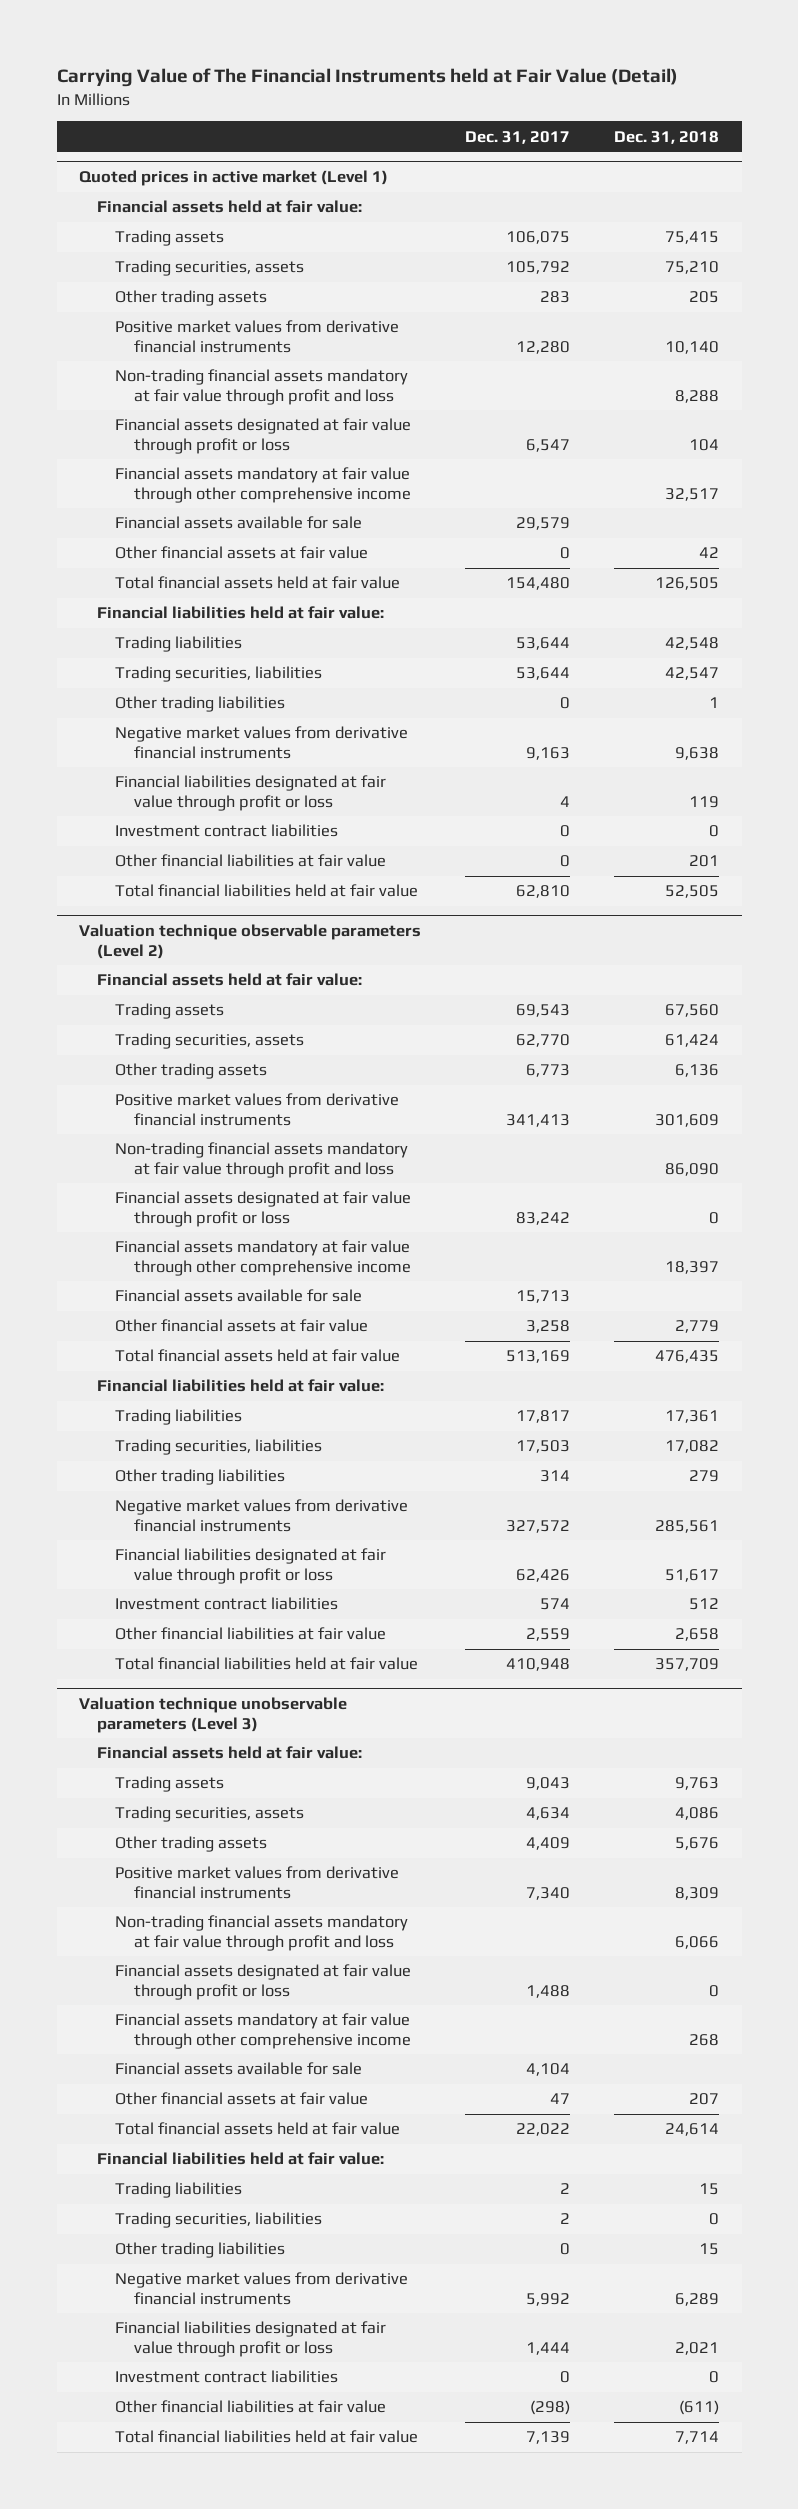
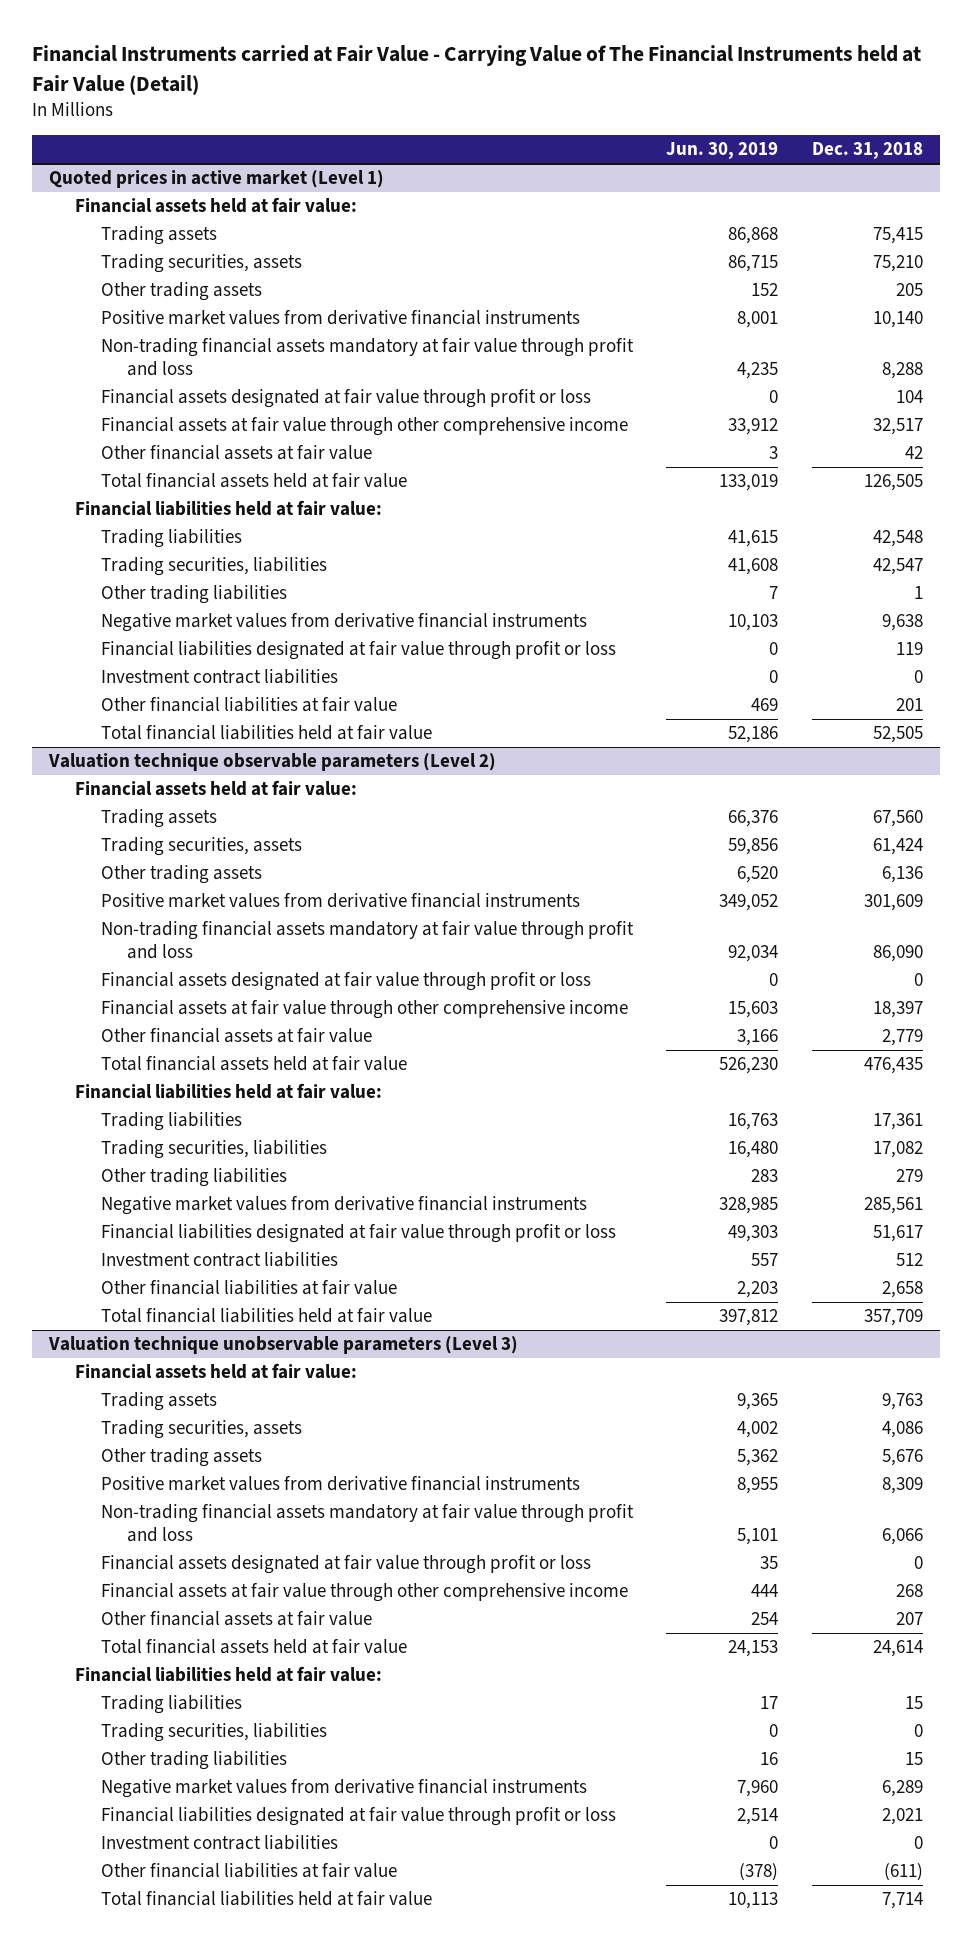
- Carrying Value of The Financial Instruments held at Fair Value (Detail)
+ Financial Instruments carried at Fair Value - Carrying Value of The Financial Instruments held at Fair Value (Detail)
- | Dec. 31, 2017 | Dec. 31, 2018
+ | Jun. 30, 2019 | Dec. 31, 2018
@ Quoted prices in active market (Level 1)
- Financial assets mandatory at fair value through other comprehensive income | | 32,517
- Financial assets available for sale | 29,579 |
+ Financial assets at fair value through other comprehensive income | 33,912 | 32,517
@ Valuation technique observable parameters (Level 2)
- Financial assets mandatory at fair value through other comprehensive income | | 18,397
- Financial assets available for sale | 15,713 |
+ Financial assets at fair value through other comprehensive income | 15,603 | 18,397
@ Valuation technique unobservable parameters (Level 3)
- Financial assets mandatory at fair value through other comprehensive income | | 268
- Financial assets available for sale | 4,104 |
+ Financial assets at fair value through other comprehensive income | 444 | 268

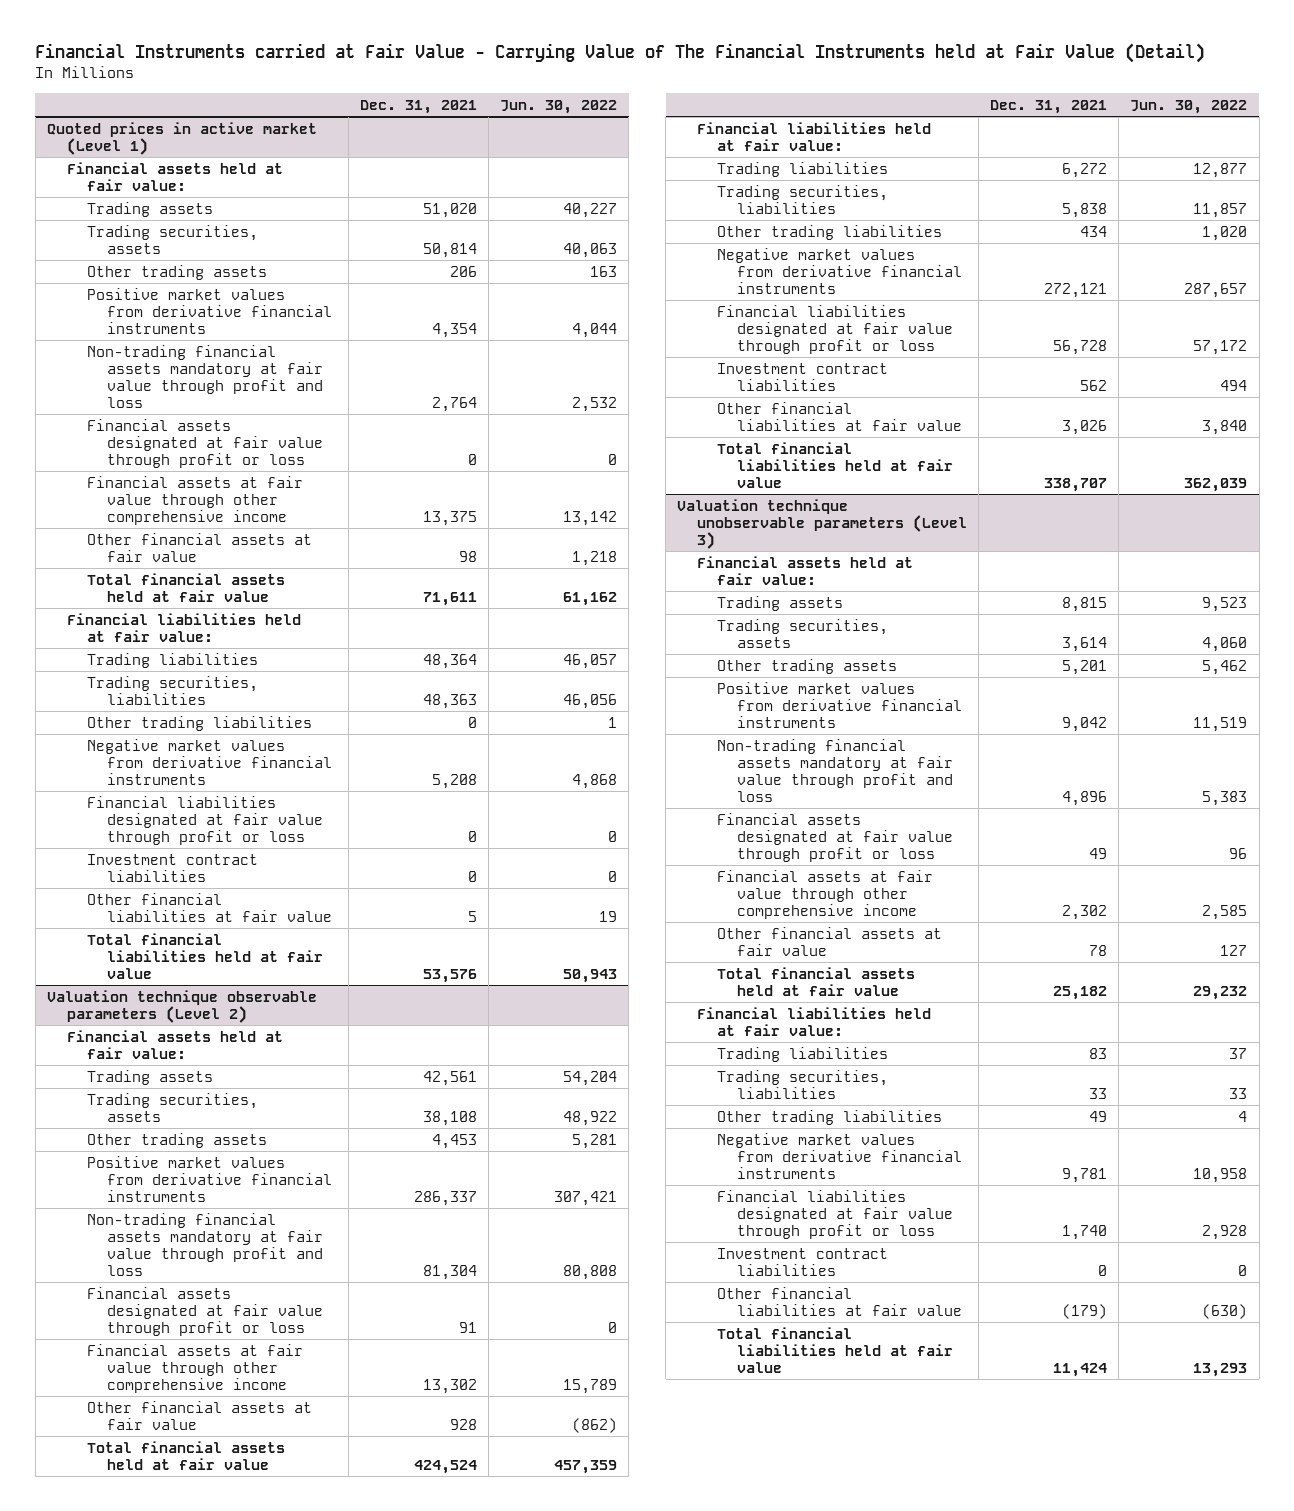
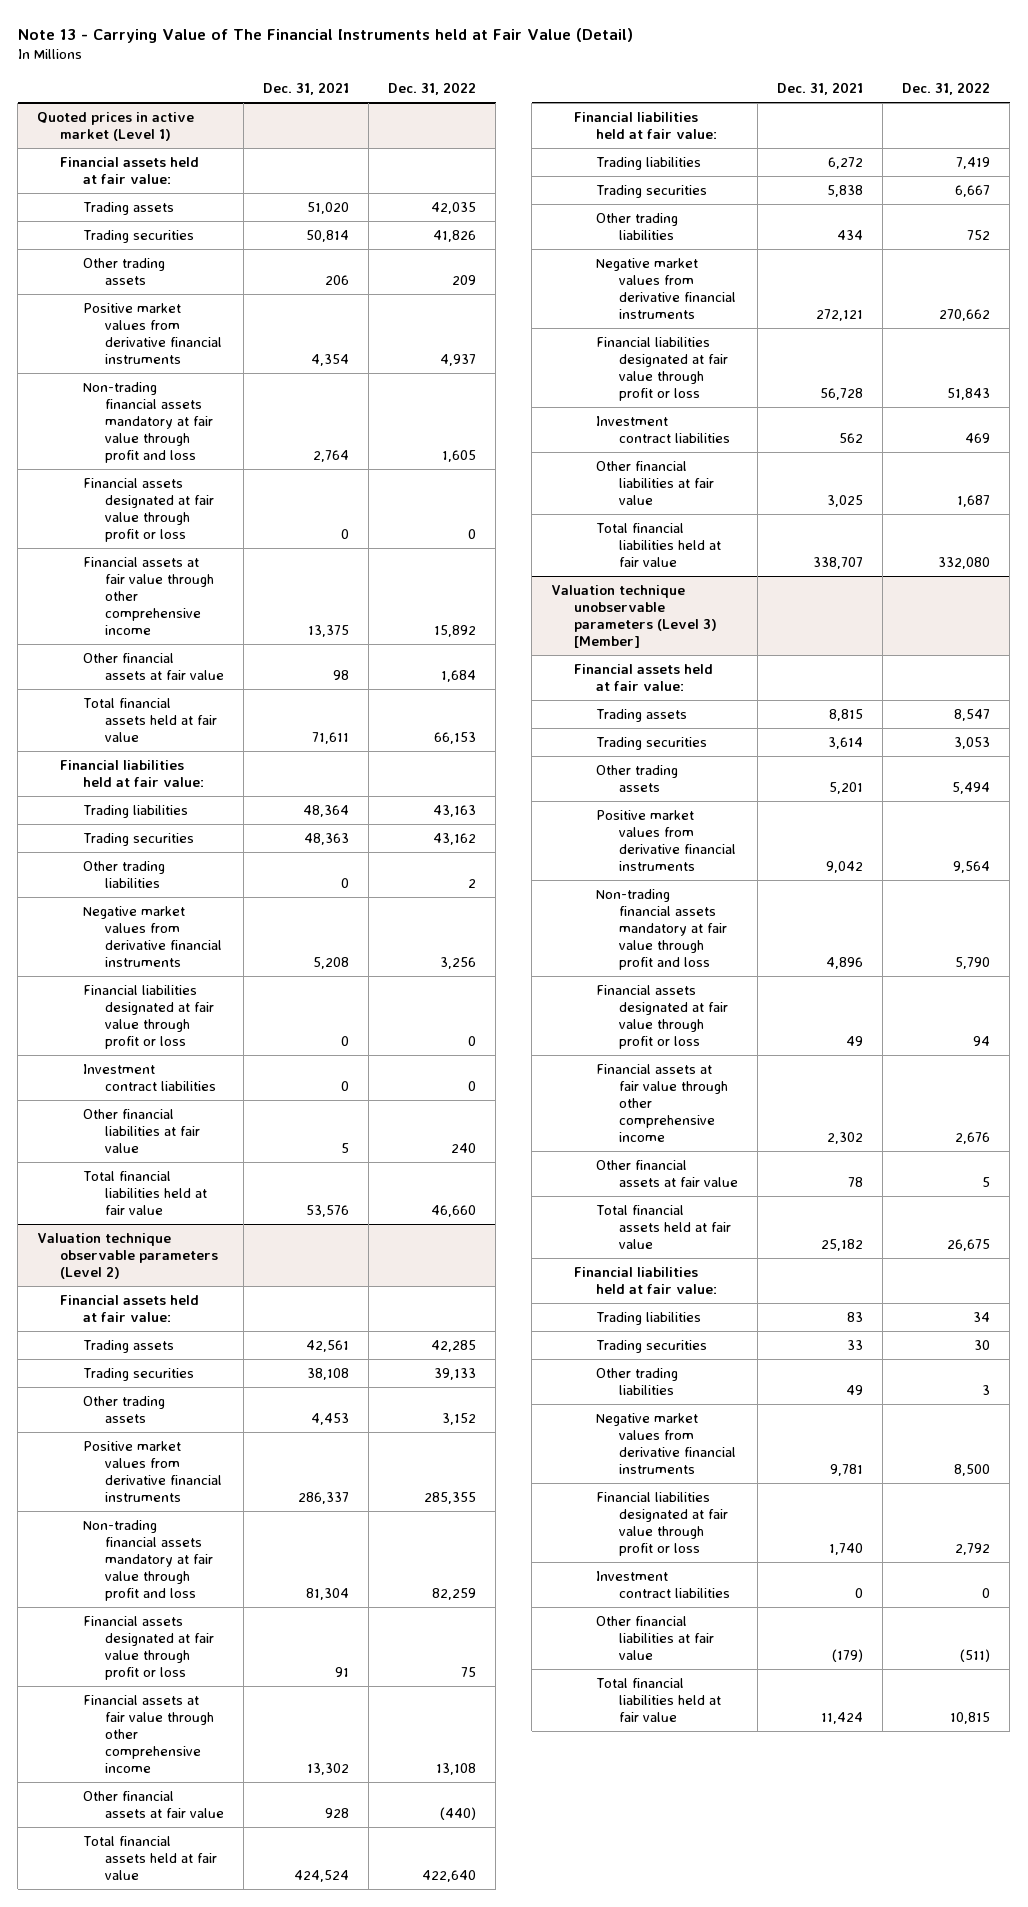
- Financial Instruments carried at Fair Value - Carrying Value of The Financial Instruments held at Fair Value (Detail)
+ Note 13 - Carrying Value of The Financial Instruments held at Fair Value (Detail)
- | Dec. 31, 2021 | Jun. 30, 2022
+ | Dec. 31, 2021 | Dec. 31, 2022
@ Quoted prices in active market (Level 1)
- Trading securities, assets | 50,814 | 40,063
+ Trading securities | 50,814 | 41,826
- Trading securities, liabilities | 48,363 | 46,056
+ Trading securities | 48,363 | 43,162
@ Valuation technique observable parameters (Level 2)
- Trading securities, assets | 38,108 | 48,922
+ Trading securities | 38,108 | 39,133
- Trading securities, liabilities | 5,838 | 11,857
+ Trading securities | 5,838 | 6,667
- Other financial liabilities at fair value | 3,026 | 3,840
+ Other financial liabilities at fair value | 3,025 | 1,687
- Valuation technique unobservable parameters (Level 3)
+ Valuation technique unobservable parameters (Level 3) [Member]
- Trading securities, assets | 3,614 | 4,060
+ Trading securities | 3,614 | 3,053
- Trading securities, liabilities | 33 | 33
+ Trading securities | 33 | 30

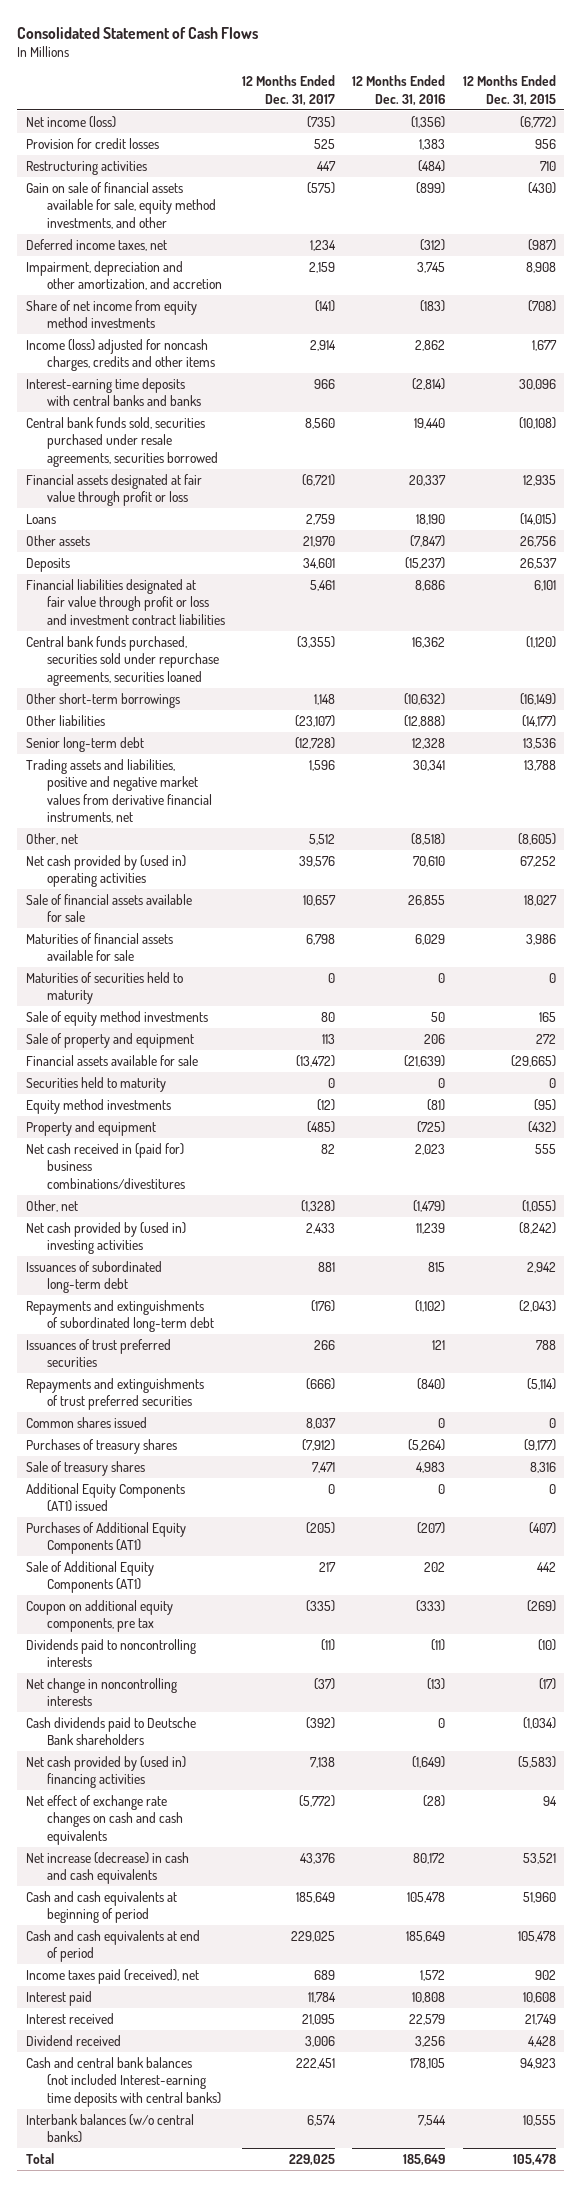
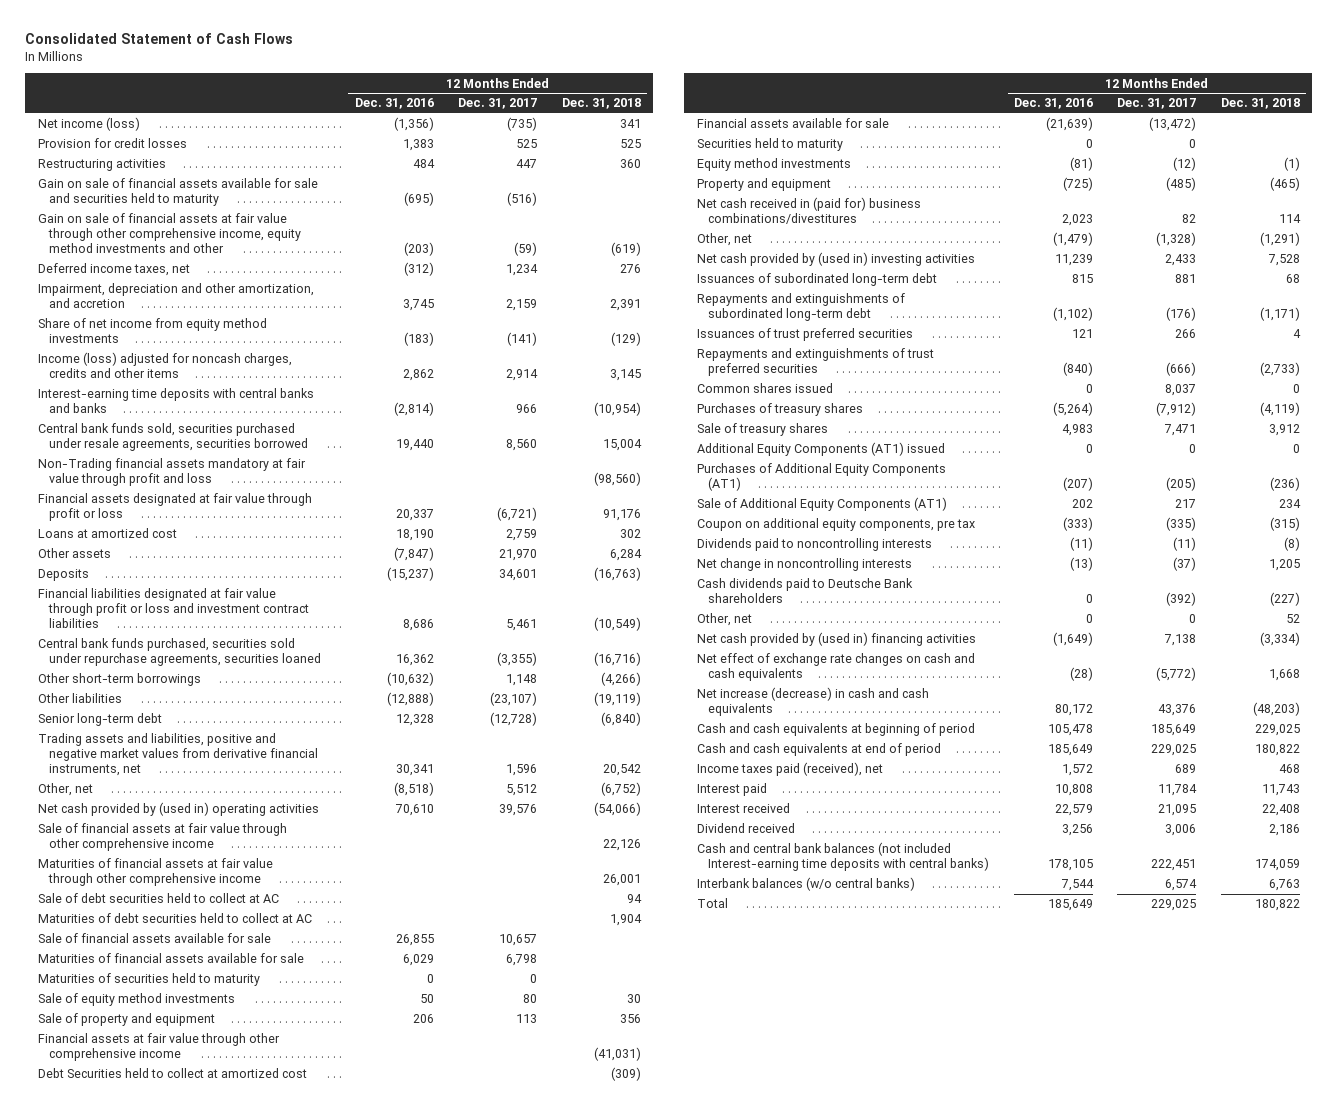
- | 12 Months Ended Dec. 31, 2017 | 12 Months Ended Dec. 31, 2016 | 12 Months Ended Dec. 31, 2015
+ | 12 Months Ended Dec. 31, 2016 | 12 Months Ended Dec. 31, 2017 | 12 Months Ended Dec. 31, 2018
- Restructuring activities | 447 | (484) | 710
- Gain on sale of financial assets available for sale, equity method investments, and other | (575) | (899) | (430)
+ Restructuring activities | 484 | 447 | 360
+ Gain on sale of financial assets available for sale and securities held to maturity | (695) | (516) |
+ Gain on sale of financial assets at fair value through other comprehensive income, equity method investments and other | (203) | (59) | (619)
+ Non-Trading financial assets mandatory at fair value through profit and loss | | | (98,560)
- Loans | 2,759 | 18,190 | (14,015)
+ Loans at amortized cost | 18,190 | 2,759 | 302
+ Sale of financial assets at fair value through other comprehensive income | | | 22,126
+ Maturities of financial assets at fair value through other comprehensive income | | | 26,001
+ Sale of debt securities held to collect at AC | | | 94
+ Maturities of debt securities held to collect at AC | | | 1,904
+ Financial assets at fair value through other comprehensive income | | | (41,031)
+ Debt Securities held to collect at amortized cost | | | (309)
+ Other, net | 0 | 0 | 52

